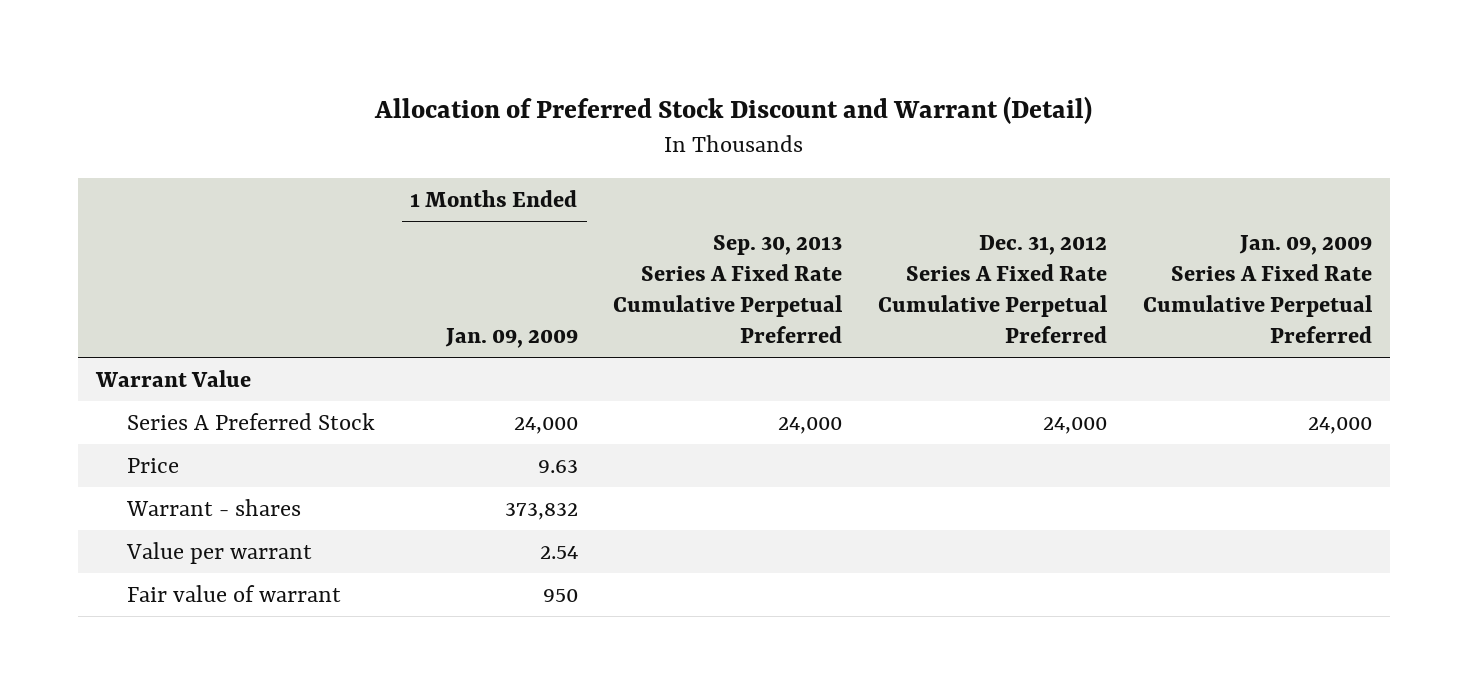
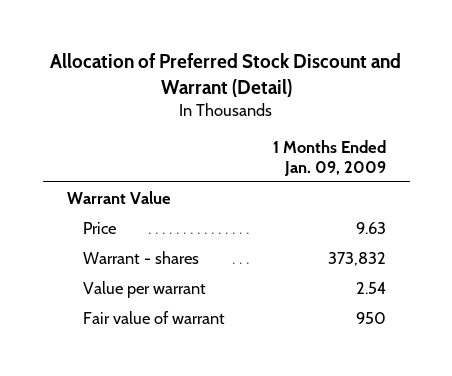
- | 1 Months Ended Jan. 09, 2009 | Sep. 30, 2013 Series A Fixed Rate Cumulative Perpetual Preferred | Dec. 31, 2012 Series A Fixed Rate Cumulative Perpetual Preferred | Jan. 09, 2009 Series A Fixed Rate Cumulative Perpetual Preferred
+ | 1 Months Ended Jan. 09, 2009
- Series A Preferred Stock | 24,000 | 24,000 | 24,000 | 24,000

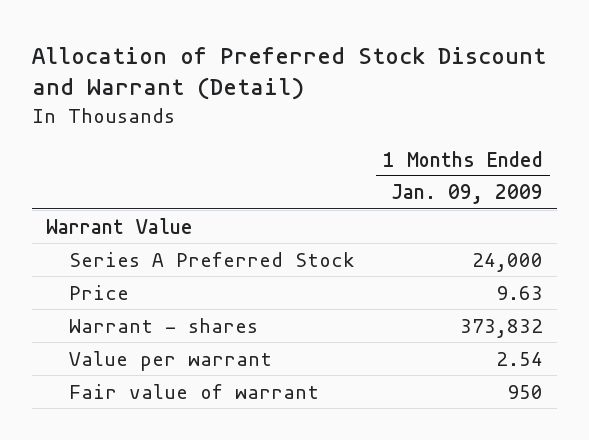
+ Series A Preferred Stock | 24,000

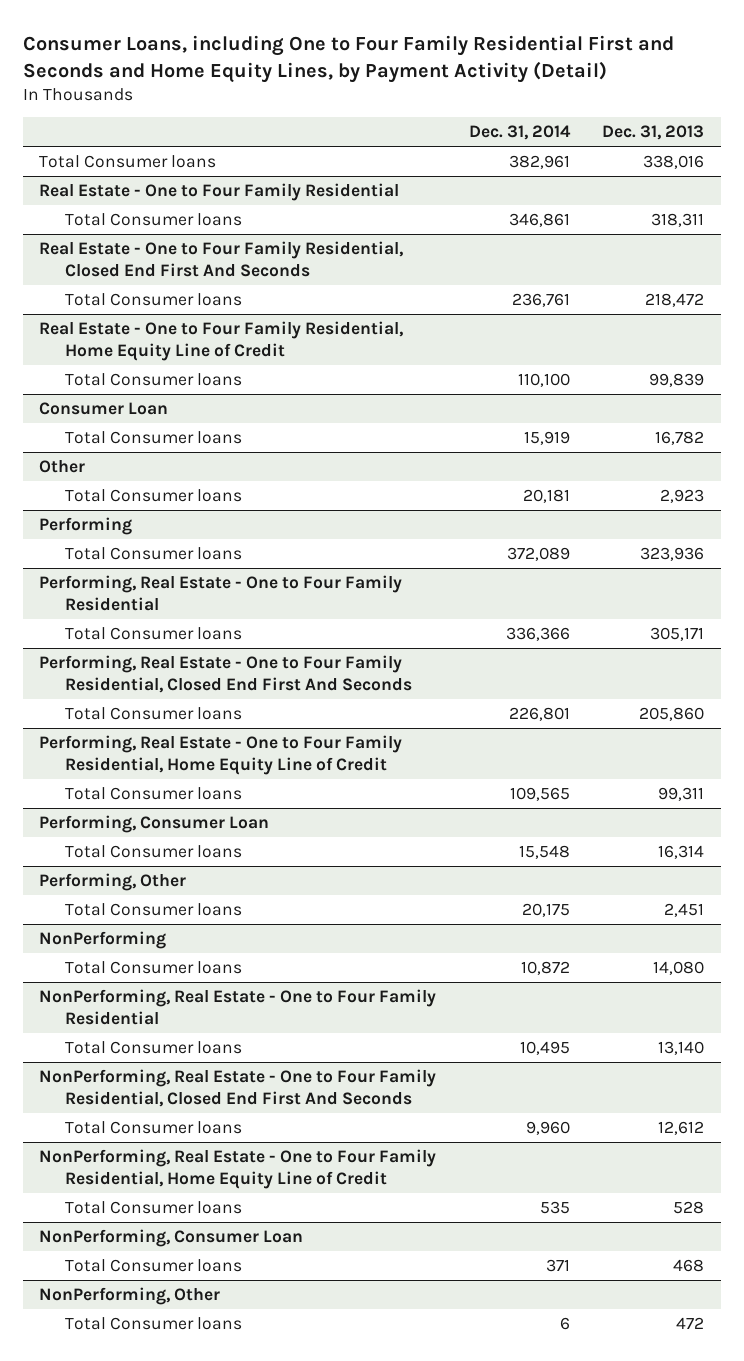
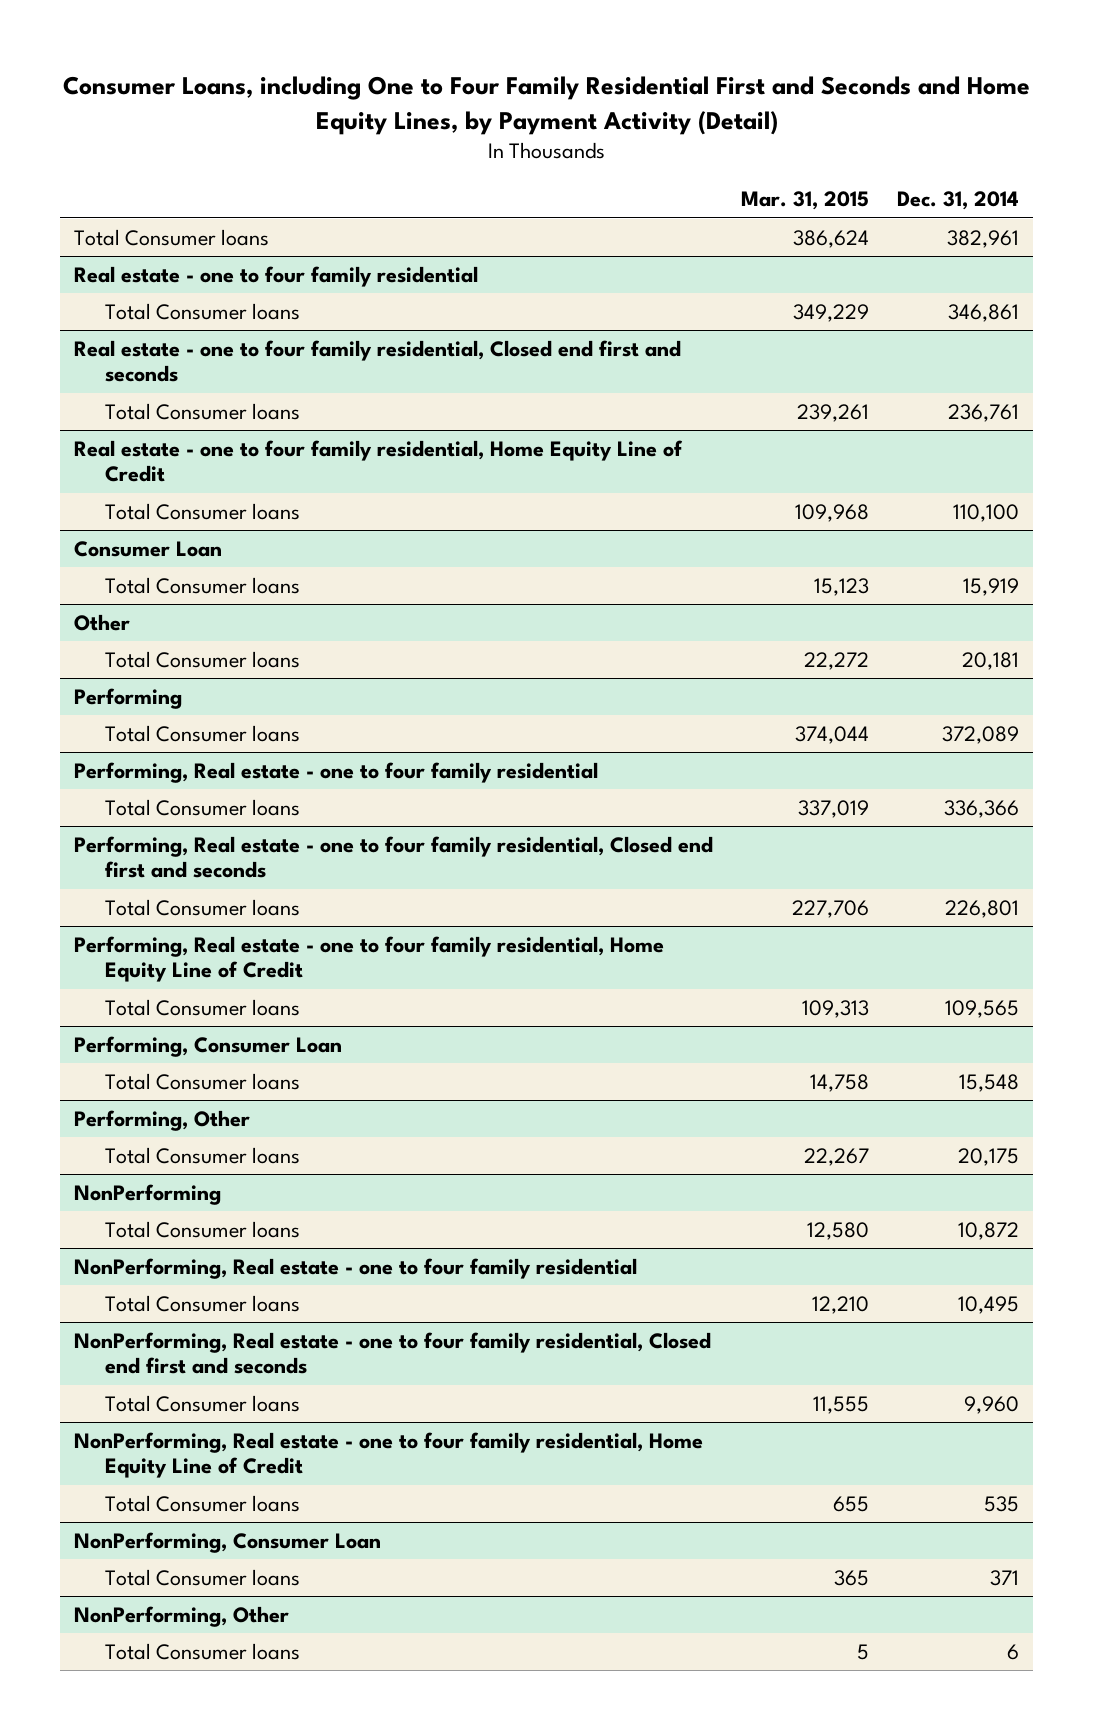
- | Dec. 31, 2014 | Dec. 31, 2013
+ | Mar. 31, 2015 | Dec. 31, 2014
- Real Estate - One to Four Family Residential
+ Real estate - one to four family residential
- Real Estate - One to Four Family Residential, Closed End First And Seconds
+ Real estate - one to four family residential, Closed end first and seconds
- Real Estate - One to Four Family Residential, Home Equity Line of Credit
+ Real estate - one to four family residential, Home Equity Line of Credit
- Performing, Real Estate - One to Four Family Residential
+ Performing, Real estate - one to four family residential
- Performing, Real Estate - One to Four Family Residential, Closed End First And Seconds
+ Performing, Real estate - one to four family residential, Closed end first and seconds
- Performing, Real Estate - One to Four Family Residential, Home Equity Line of Credit
+ Performing, Real estate - one to four family residential, Home Equity Line of Credit
- NonPerforming, Real Estate - One to Four Family Residential
+ NonPerforming, Real estate - one to four family residential
- NonPerforming, Real Estate - One to Four Family Residential, Closed End First And Seconds
+ NonPerforming, Real estate - one to four family residential, Closed end first and seconds
- NonPerforming, Real Estate - One to Four Family Residential, Home Equity Line of Credit
+ NonPerforming, Real estate - one to four family residential, Home Equity Line of Credit

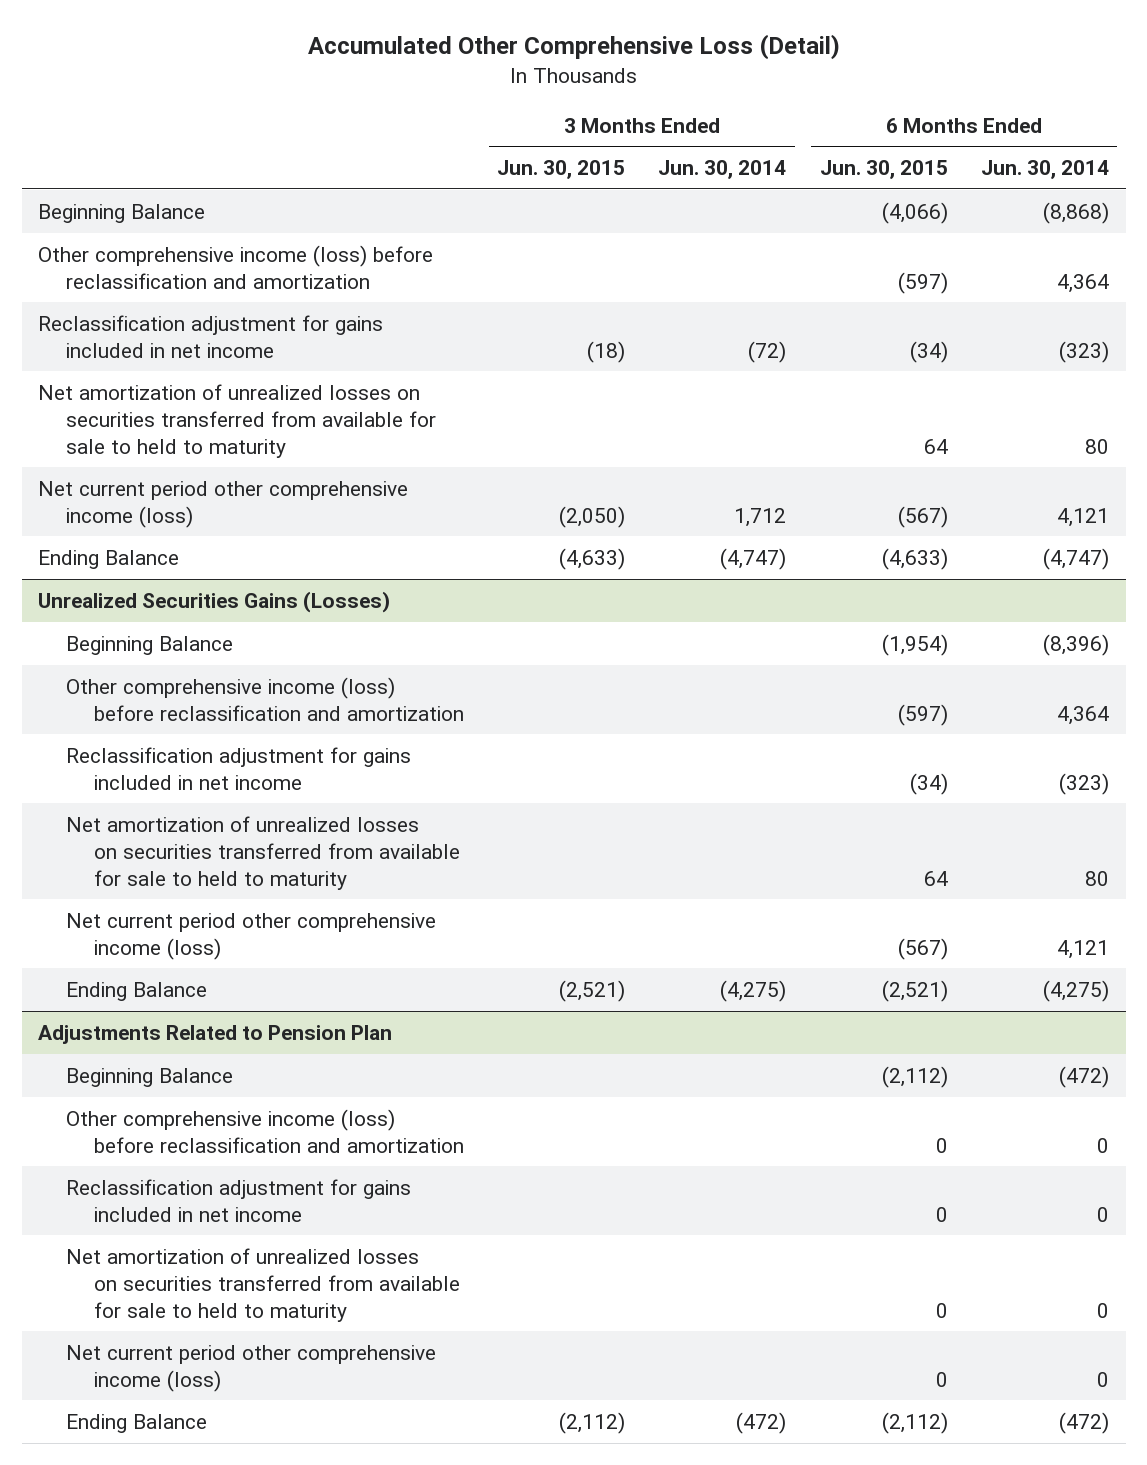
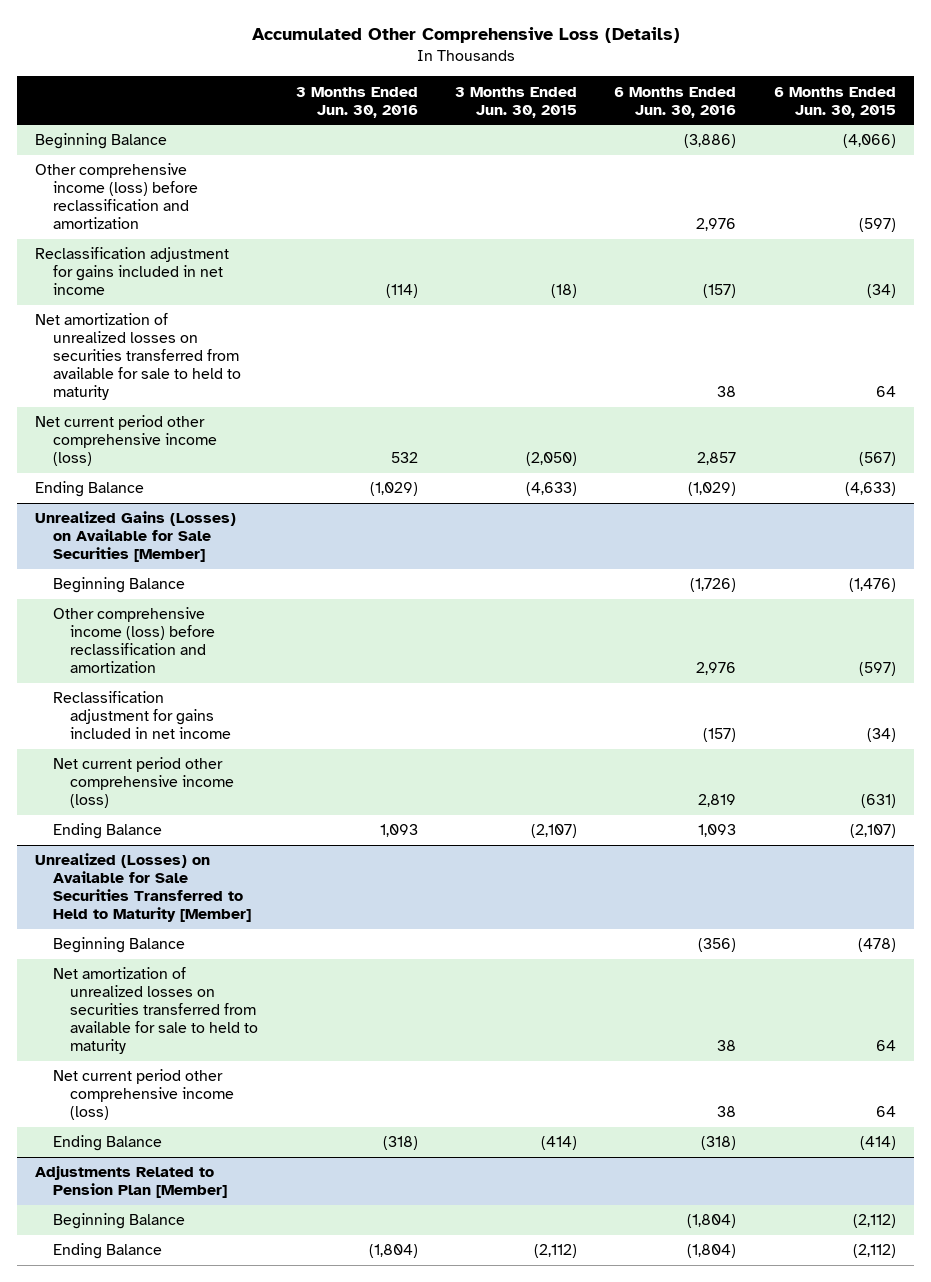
- Accumulated Other Comprehensive Loss (Detail)
+ Accumulated Other Comprehensive Loss (Details)
- | 3 Months Ended Jun. 30, 2015 | 3 Months Ended Jun. 30, 2014 | 6 Months Ended Jun. 30, 2015 | 6 Months Ended Jun. 30, 2014
+ | 3 Months Ended Jun. 30, 2016 | 3 Months Ended Jun. 30, 2015 | 6 Months Ended Jun. 30, 2016 | 6 Months Ended Jun. 30, 2015
- Unrealized Securities Gains (Losses)
- Beginning Balance | | | (1,954) | (8,396)
+ Unrealized Gains (Losses) on Available for Sale Securities [Member]
+ Beginning Balance | | | (1,726) | (1,476)
+ Net current period other comprehensive income (loss) | | | 2,819 | (631)
+ Ending Balance | 1,093 | (2,107) | 1,093 | (2,107)
+ Unrealized (Losses) on Available for Sale Securities Transferred to Held to Maturity [Member]
+ Beginning Balance | | | (356) | (478)
- Net current period other comprehensive income (loss) | | | (567) | 4,121
- Ending Balance | (2,521) | (4,275) | (2,521) | (4,275)
- Adjustments Related to Pension Plan
+ Net current period other comprehensive income (loss) | | | 38 | 64
+ Ending Balance | (318) | (414) | (318) | (414)
+ Adjustments Related to Pension Plan [Member]
- Other comprehensive income (loss) before reclassification and amortization | | | 0 | 0
- Reclassification adjustment for gains included in net income | | | 0 | 0
- Net amortization of unrealized losses on securities transferred from available for sale to held to maturity | | | 0 | 0
- Net current period other comprehensive income (loss) | | | 0 | 0

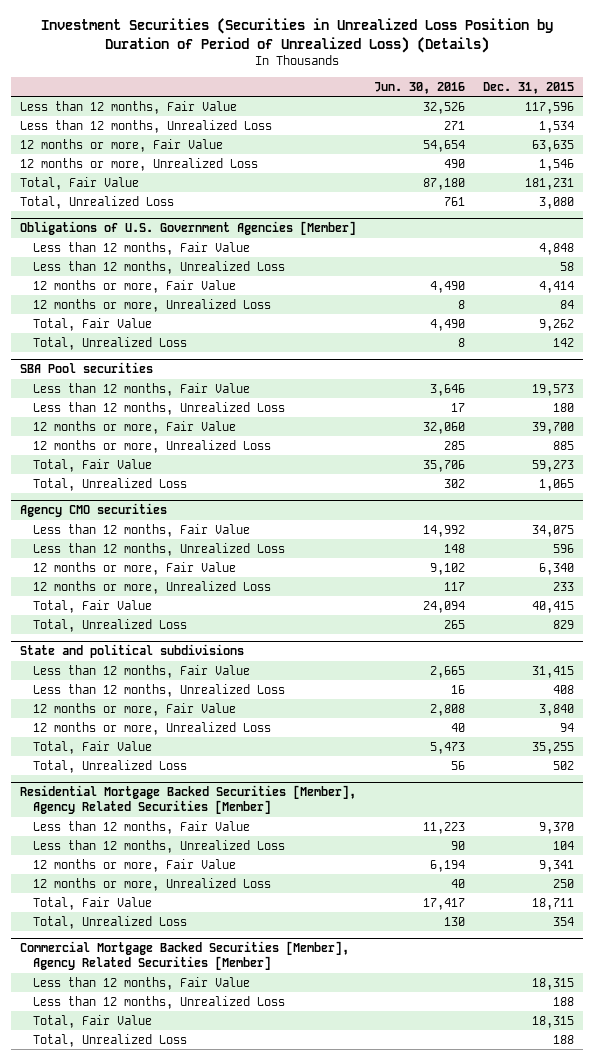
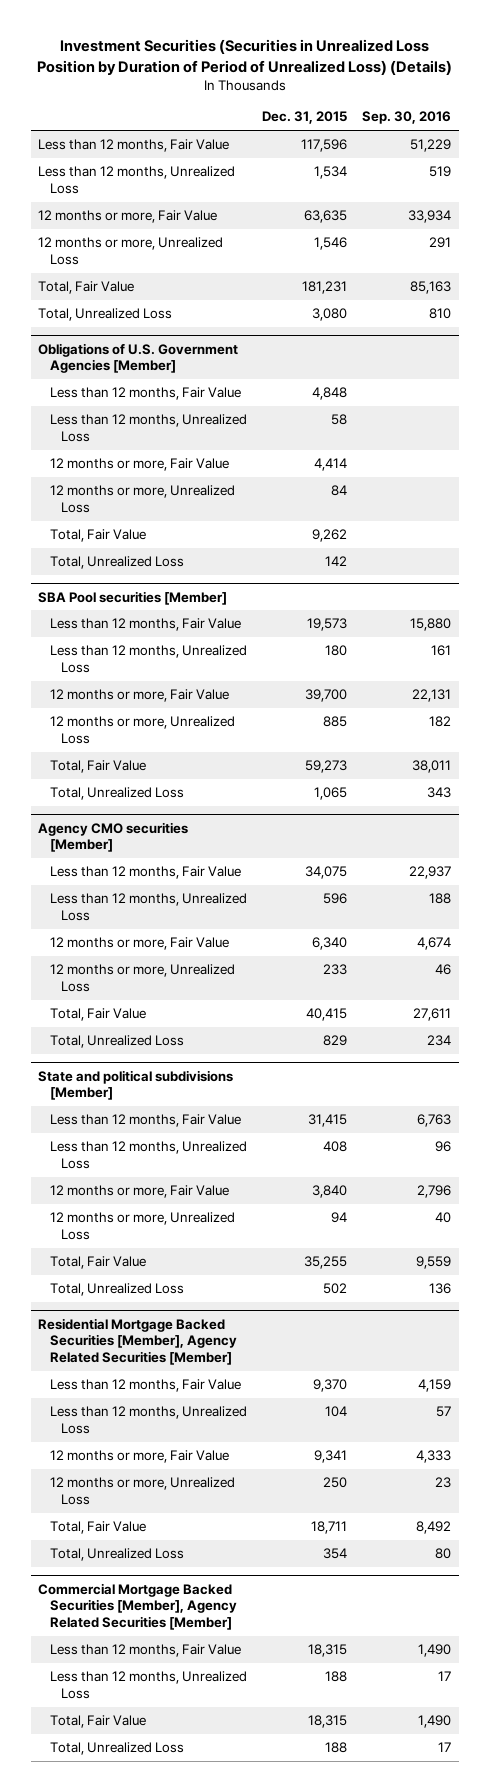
- | Jun. 30, 2016 | Dec. 31, 2015
+ | Dec. 31, 2015 | Sep. 30, 2016
- SBA Pool securities
+ SBA Pool securities [Member]
- Agency CMO securities
+ Agency CMO securities [Member]
- State and political subdivisions
+ State and political subdivisions [Member]

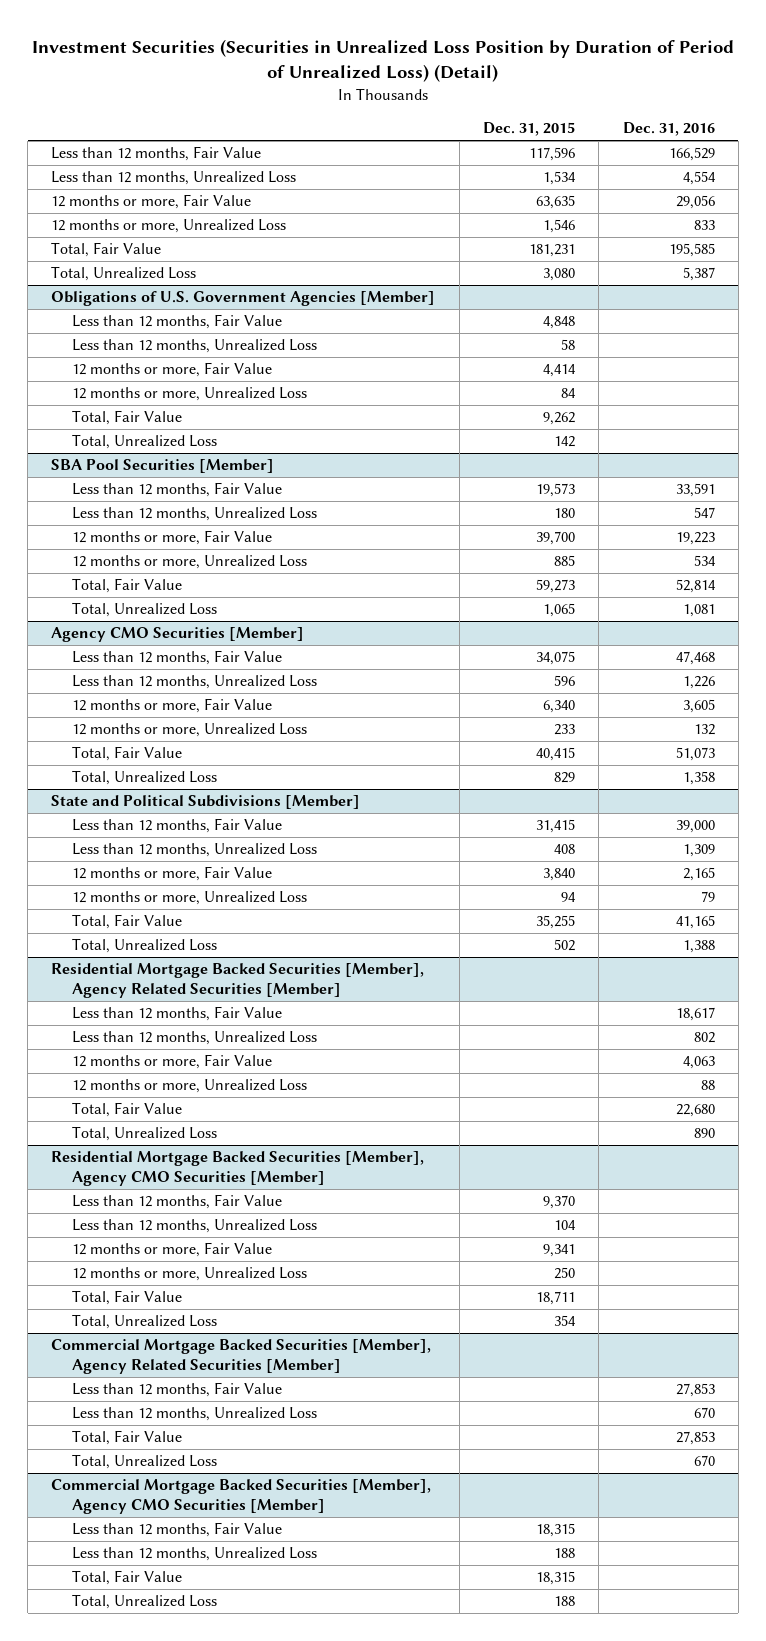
- Investment Securities (Securities in Unrealized Loss Position by Duration of Period of Unrealized Loss) (Details)
+ Investment Securities (Securities in Unrealized Loss Position by Duration of Period of Unrealized Loss) (Detail)
- | Dec. 31, 2015 | Sep. 30, 2016
+ | Dec. 31, 2015 | Dec. 31, 2016
- SBA Pool securities [Member]
+ SBA Pool Securities [Member]
- Agency CMO securities [Member]
+ Agency CMO Securities [Member]
- State and political subdivisions [Member]
+ State and Political Subdivisions [Member]
@ Residential Mortgage Backed Securities [Member], Agency Related Securities [Member]
+ Less than 12 months, Fair Value | | 18,617
+ Less than 12 months, Unrealized Loss | | 802
+ 12 months or more, Fair Value | | 4,063
+ 12 months or more, Unrealized Loss | | 88
+ Total, Fair Value | | 22,680
+ Total, Unrealized Loss | | 890
+ Residential Mortgage Backed Securities [Member], Agency CMO Securities [Member]
@ Commercial Mortgage Backed Securities [Member], Agency Related Securities [Member]
+ Less than 12 months, Fair Value | | 27,853
+ Less than 12 months, Unrealized Loss | | 670
+ Total, Fair Value | | 27,853
+ Total, Unrealized Loss | | 670
+ Commercial Mortgage Backed Securities [Member], Agency CMO Securities [Member]

